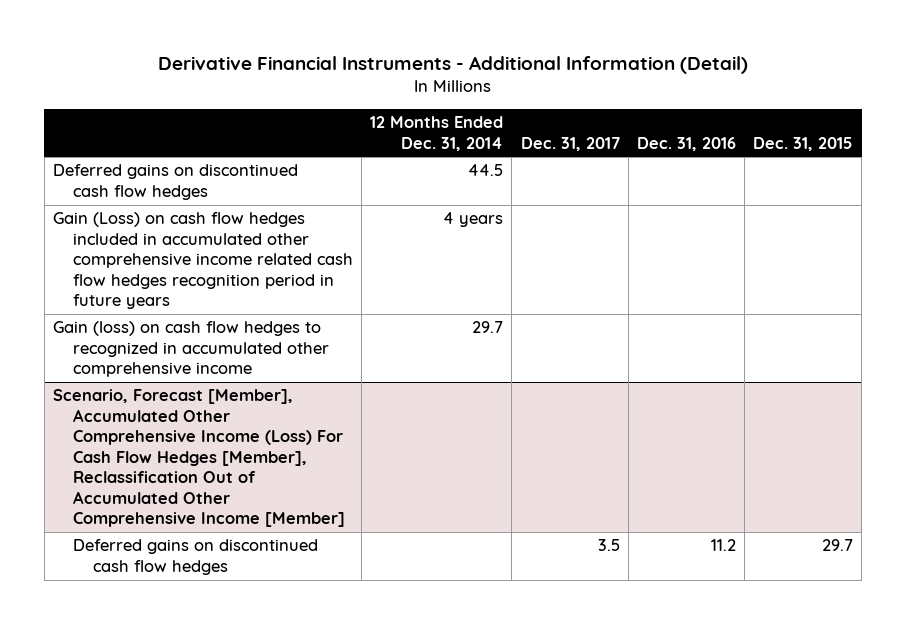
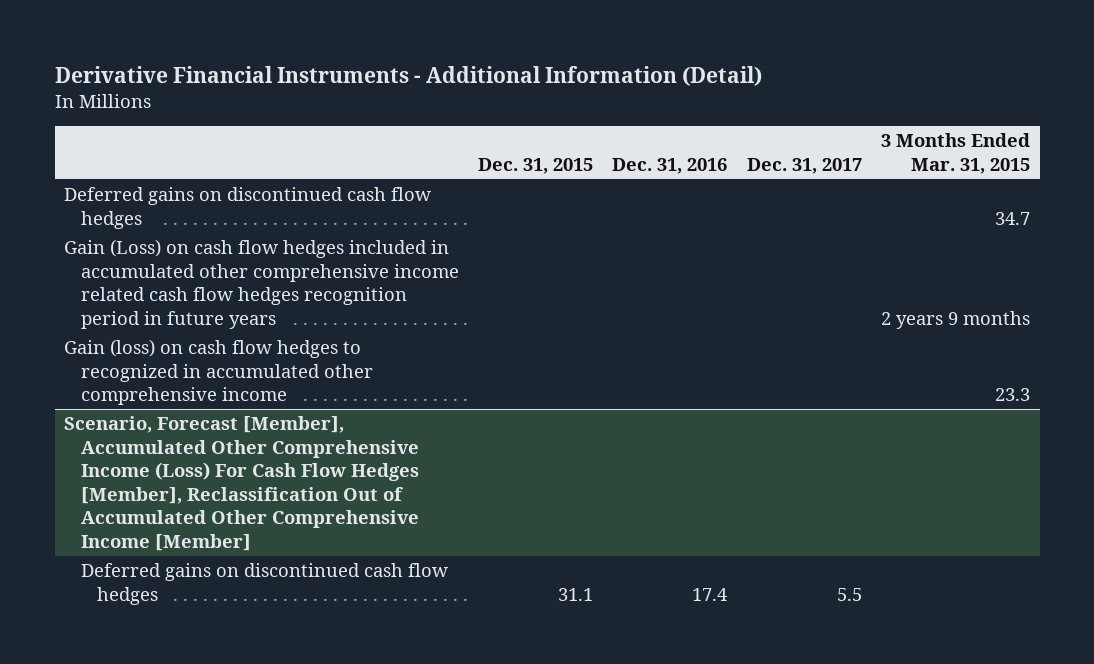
- | 12 Months Ended Dec. 31, 2014 | Dec. 31, 2017 | Dec. 31, 2016 | Dec. 31, 2015
+ | Dec. 31, 2015 | Dec. 31, 2016 | Dec. 31, 2017 | 3 Months Ended Mar. 31, 2015
@ Scenario, Forecast [Member], Accumulated Other Comprehensive Income (Loss) For Cash Flow Hedges [Member], Reclassification Out of Accumulated Other Comprehensive Income [Member]
- Deferred gains on discontinued cash flow hedges | | 3.5 | 11.2 | 29.7
+ Deferred gains on discontinued cash flow hedges | 31.1 | 17.4 | 5.5 |

